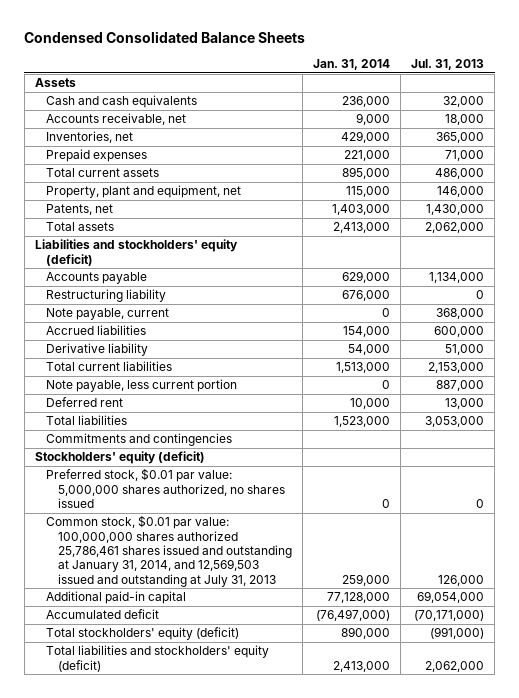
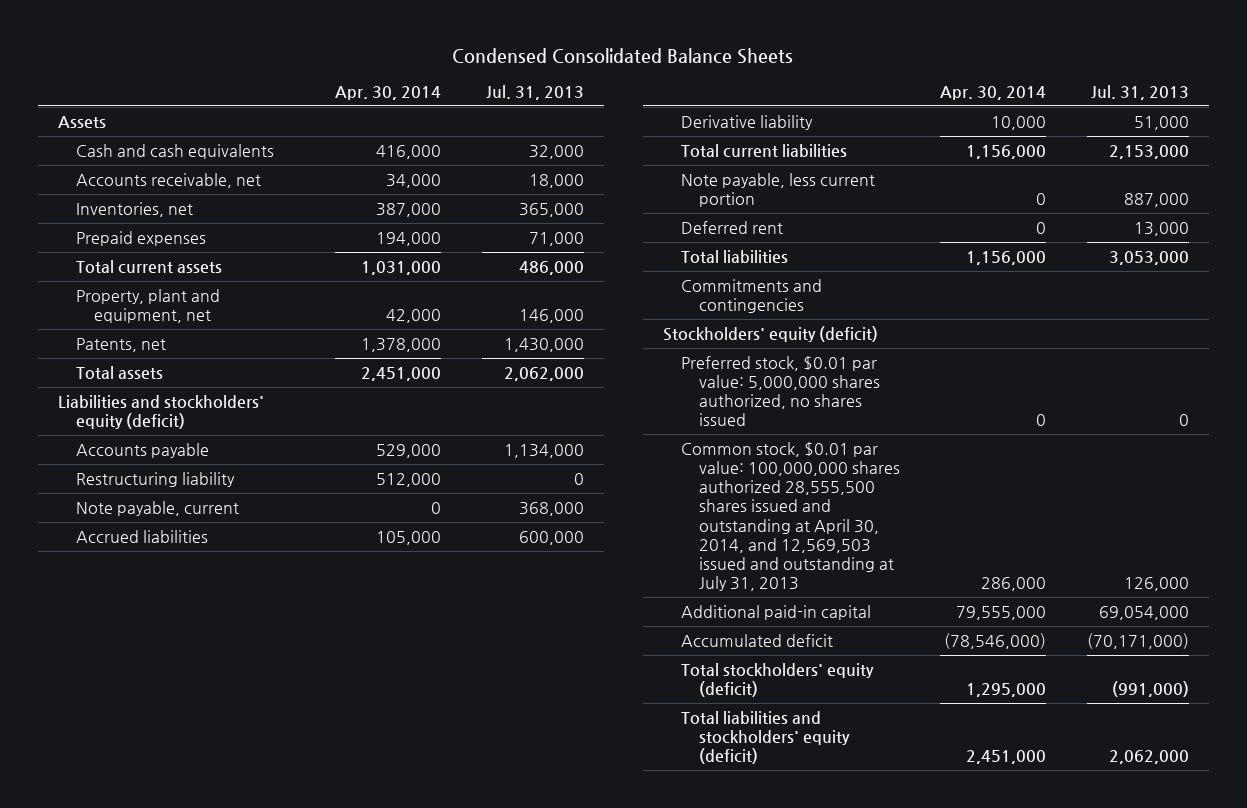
- | Jan. 31, 2014 | Jul. 31, 2013
+ | Apr. 30, 2014 | Jul. 31, 2013
- Common stock, $0.01 par value: 100,000,000 shares authorized 25,786,461 shares issued and outstanding at January 31, 2014, and 12,569,503 issued and outstanding at July 31, 2013 | 259,000 | 126,000
+ Common stock, $0.01 par value: 100,000,000 shares authorized 28,555,500 shares issued and outstanding at April 30, 2014, and 12,569,503 issued and outstanding at July 31, 2013 | 286,000 | 126,000

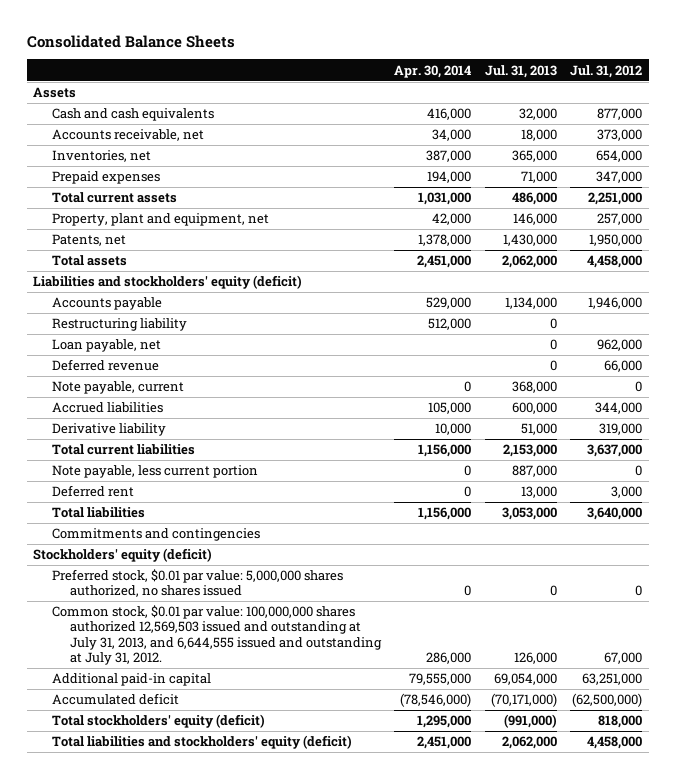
- Condensed Consolidated Balance Sheets
+ Consolidated Balance Sheets
- | Apr. 30, 2014 | Jul. 31, 2013
+ | Apr. 30, 2014 | Jul. 31, 2013 | Jul. 31, 2012
+ Loan payable, net | | 0 | 962,000
+ Deferred revenue | | 0 | 66,000
- Common stock, $0.01 par value: 100,000,000 shares authorized 28,555,500 shares issued and outstanding at April 30, 2014, and 12,569,503 issued and outstanding at July 31, 2013 | 286,000 | 126,000
+ Common stock, $0.01 par value: 100,000,000 shares authorized 12,569,503 issued and outstanding at July 31, 2013, and 6,644,555 issued and outstanding at July 31, 2012. | 286,000 | 126,000 | 67,000

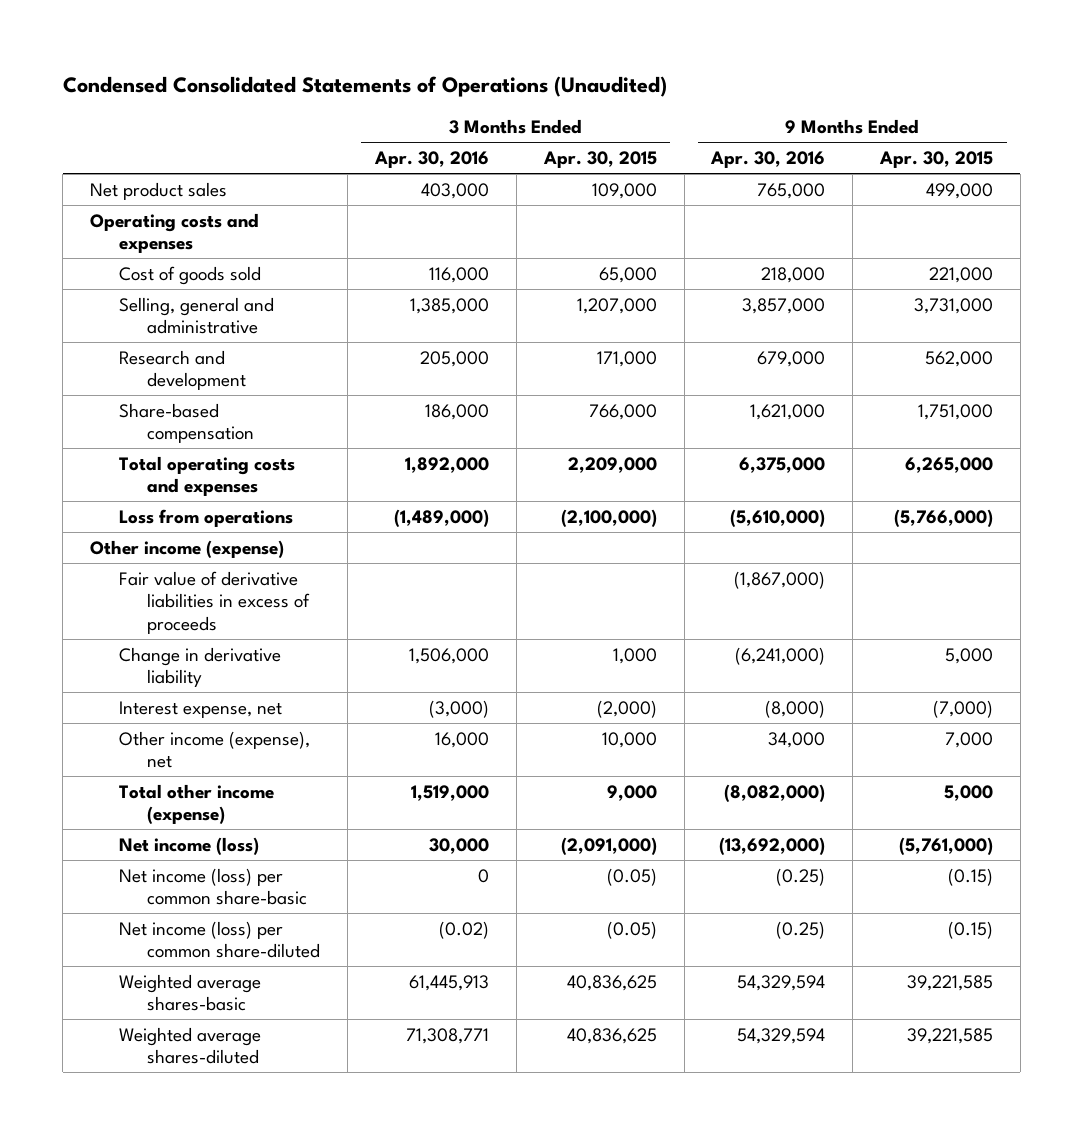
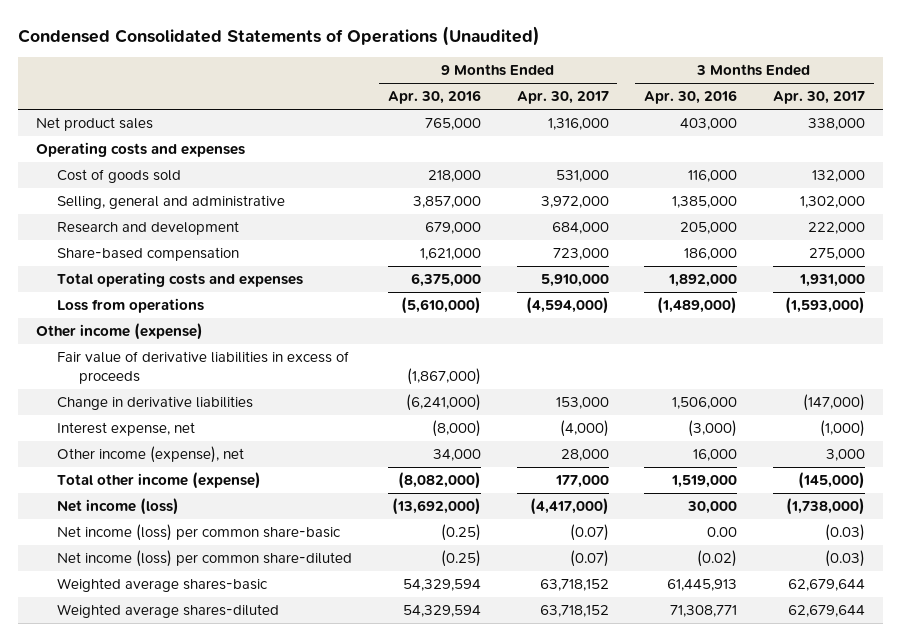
- | 3 Months Ended Apr. 30, 2016 | 3 Months Ended Apr. 30, 2015 | 9 Months Ended Apr. 30, 2016 | 9 Months Ended Apr. 30, 2015
+ | 9 Months Ended Apr. 30, 2016 | 9 Months Ended Apr. 30, 2017 | 3 Months Ended Apr. 30, 2016 | 3 Months Ended Apr. 30, 2017
- Change in derivative liability | 1,506,000 | 1,000 | (6,241,000) | 5,000
+ Change in derivative liabilities | (6,241,000) | 153,000 | 1,506,000 | (147,000)
- Net income (loss) per common share-basic | 0 | (0.05) | (0.25) | (0.15)
+ Net income (loss) per common share-basic | (0.25) | (0.07) | 0.00 | (0.03)

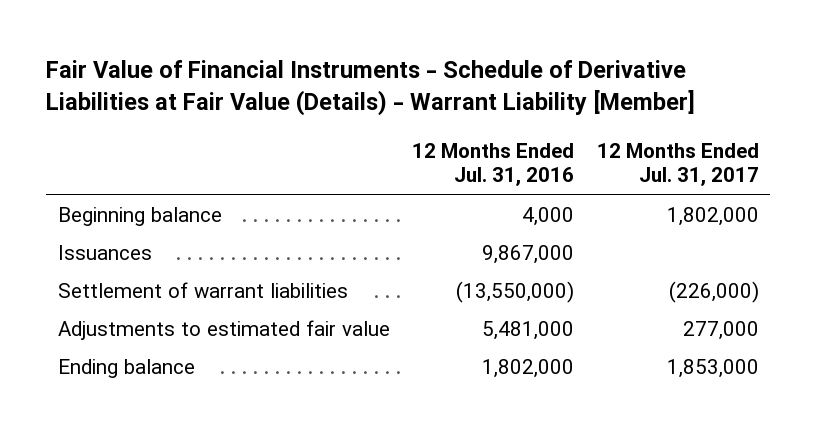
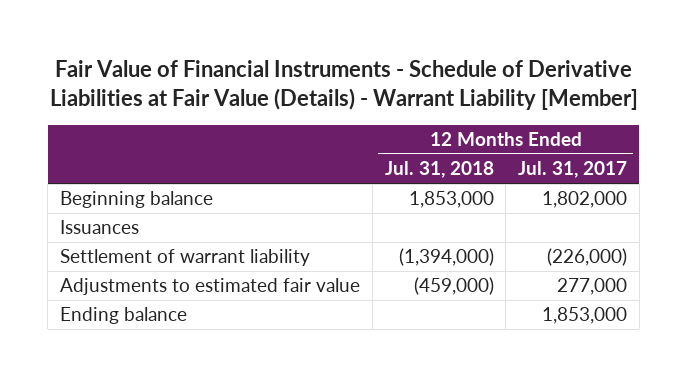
- | 12 Months Ended Jul. 31, 2016 | 12 Months Ended Jul. 31, 2017
+ | 12 Months Ended Jul. 31, 2018 | 12 Months Ended Jul. 31, 2017
- Settlement of warrant liabilities | (13,550,000) | (226,000)
+ Settlement of warrant liability | (1,394,000) | (226,000)

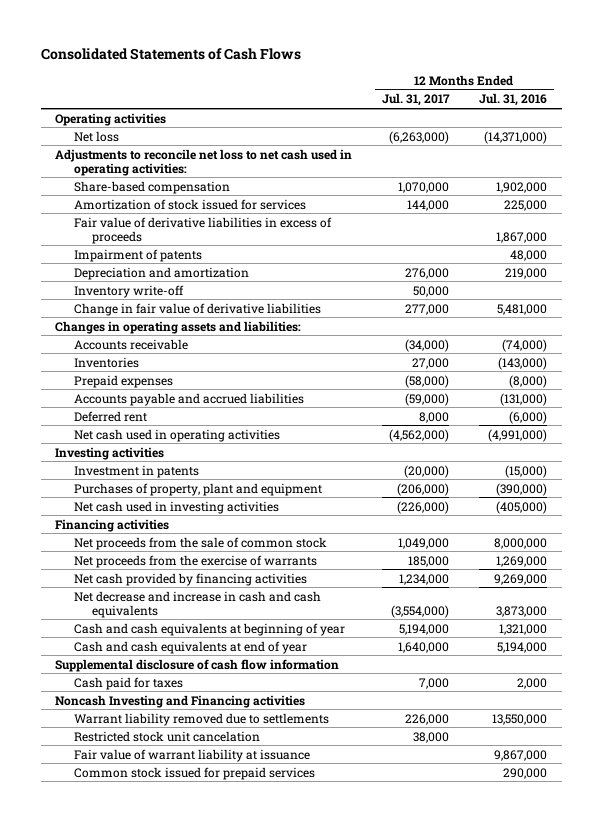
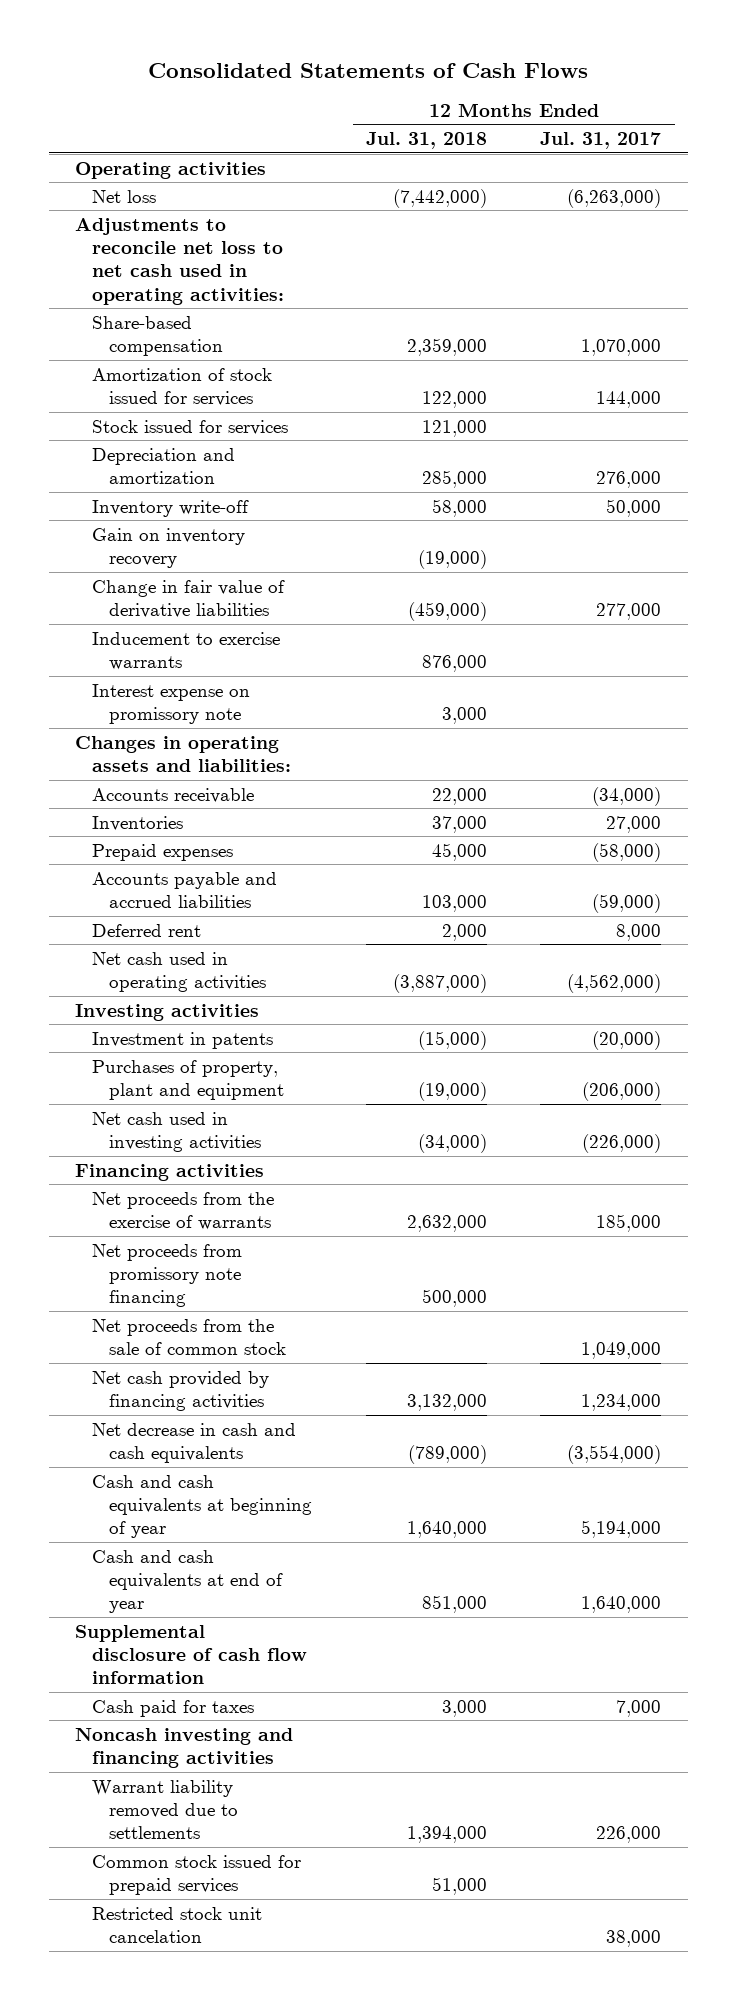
- | 12 Months Ended Jul. 31, 2017 | 12 Months Ended Jul. 31, 2016
+ | 12 Months Ended Jul. 31, 2018 | 12 Months Ended Jul. 31, 2017
- Fair value of derivative liabilities in excess of proceeds | | 1,867,000
- Impairment of patents | | 48,000
+ Stock issued for services | 121,000 |
+ Gain on inventory recovery | (19,000) |
+ Inducement to exercise warrants | 876,000 |
+ Interest expense on promissory note | 3,000 |
+ Net proceeds from promissory note financing | 500,000 |
moved down: Net proceeds from the sale of common stock | | 1,049,000
- Net decrease and increase in cash and cash equivalents | (3,554,000) | 3,873,000
+ Net decrease in cash and cash equivalents | (789,000) | (3,554,000)
- Noncash Investing and Financing activities
+ Noncash investing and financing activities
- Fair value of warrant liability at issuance | | 9,867,000
moved down: Restricted stock unit cancelation | | 38,000

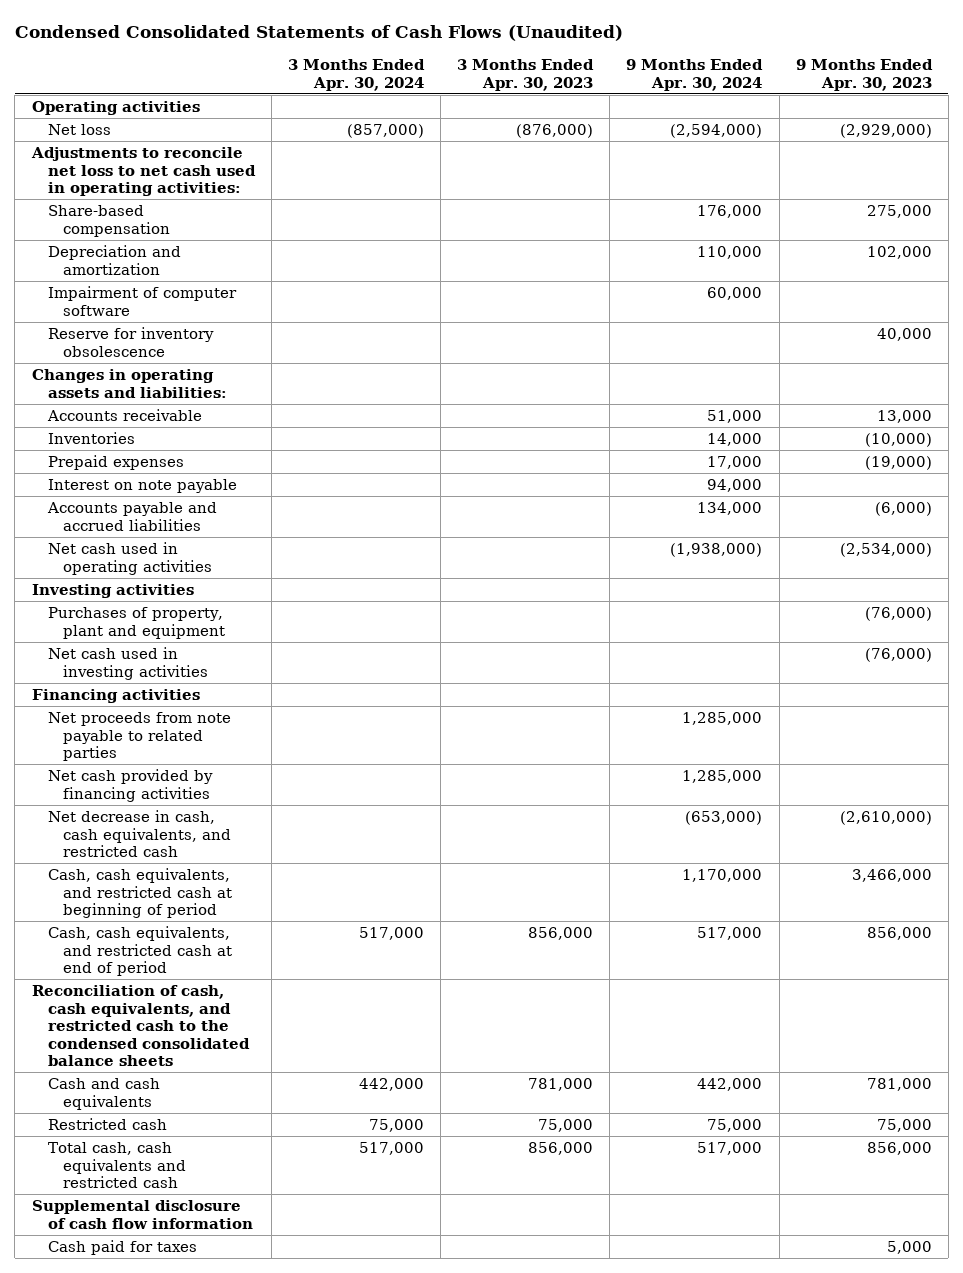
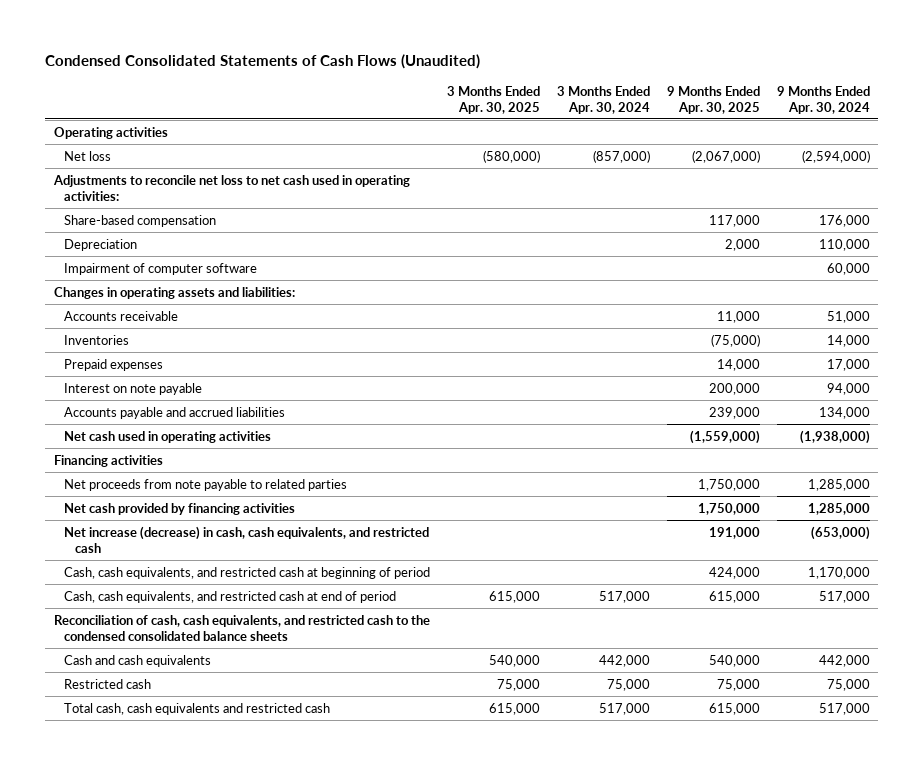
- | 3 Months Ended Apr. 30, 2024 | 3 Months Ended Apr. 30, 2023 | 9 Months Ended Apr. 30, 2024 | 9 Months Ended Apr. 30, 2023
+ | 3 Months Ended Apr. 30, 2025 | 3 Months Ended Apr. 30, 2024 | 9 Months Ended Apr. 30, 2025 | 9 Months Ended Apr. 30, 2024
- Depreciation and amortization | | | 110,000 | 102,000
+ Depreciation | | | 2,000 | 110,000
- Reserve for inventory obsolescence | | | | 40,000
- Investing activities
- Purchases of property, plant and equipment | | | | (76,000)
- Net cash used in investing activities | | | | (76,000)
- Net decrease in cash, cash equivalents, and restricted cash | | | (653,000) | (2,610,000)
+ Net increase (decrease) in cash, cash equivalents, and restricted cash | | | 191,000 | (653,000)
- Supplemental disclosure of cash flow information
- Cash paid for taxes | | | | 5,000

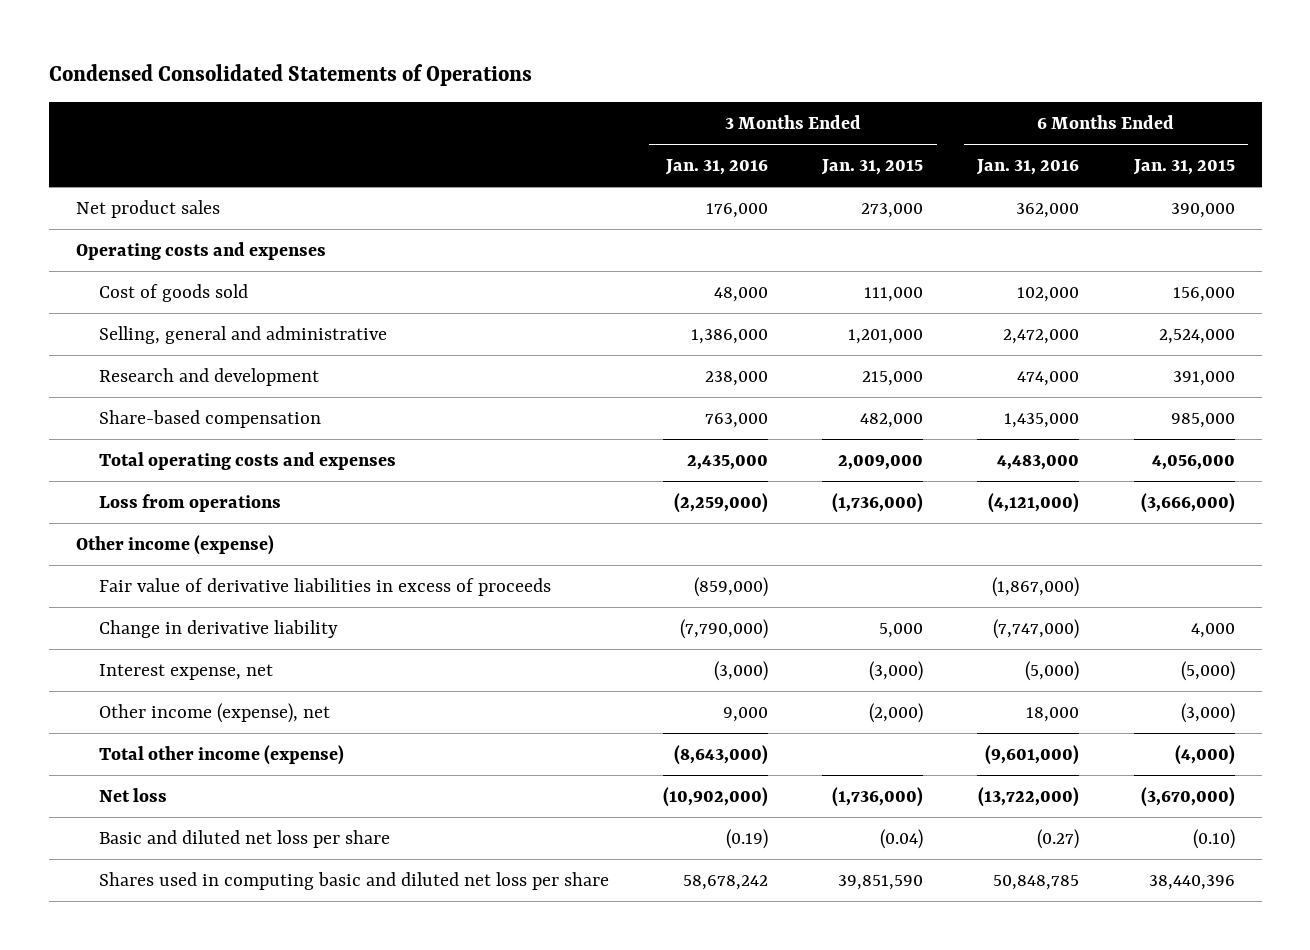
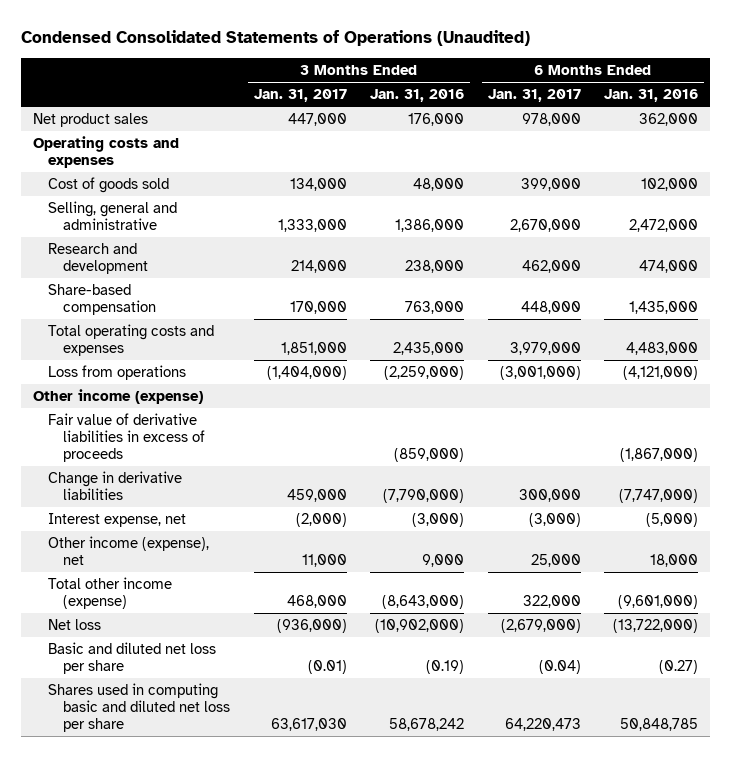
- Condensed Consolidated Statements of Operations
+ Condensed Consolidated Statements of Operations (Unaudited)
- | 3 Months Ended Jan. 31, 2016 | 3 Months Ended Jan. 31, 2015 | 6 Months Ended Jan. 31, 2016 | 6 Months Ended Jan. 31, 2015
+ | 3 Months Ended Jan. 31, 2017 | 3 Months Ended Jan. 31, 2016 | 6 Months Ended Jan. 31, 2017 | 6 Months Ended Jan. 31, 2016
- Change in derivative liability | (7,790,000) | 5,000 | (7,747,000) | 4,000
+ Change in derivative liabilities | 459,000 | (7,790,000) | 300,000 | (7,747,000)

